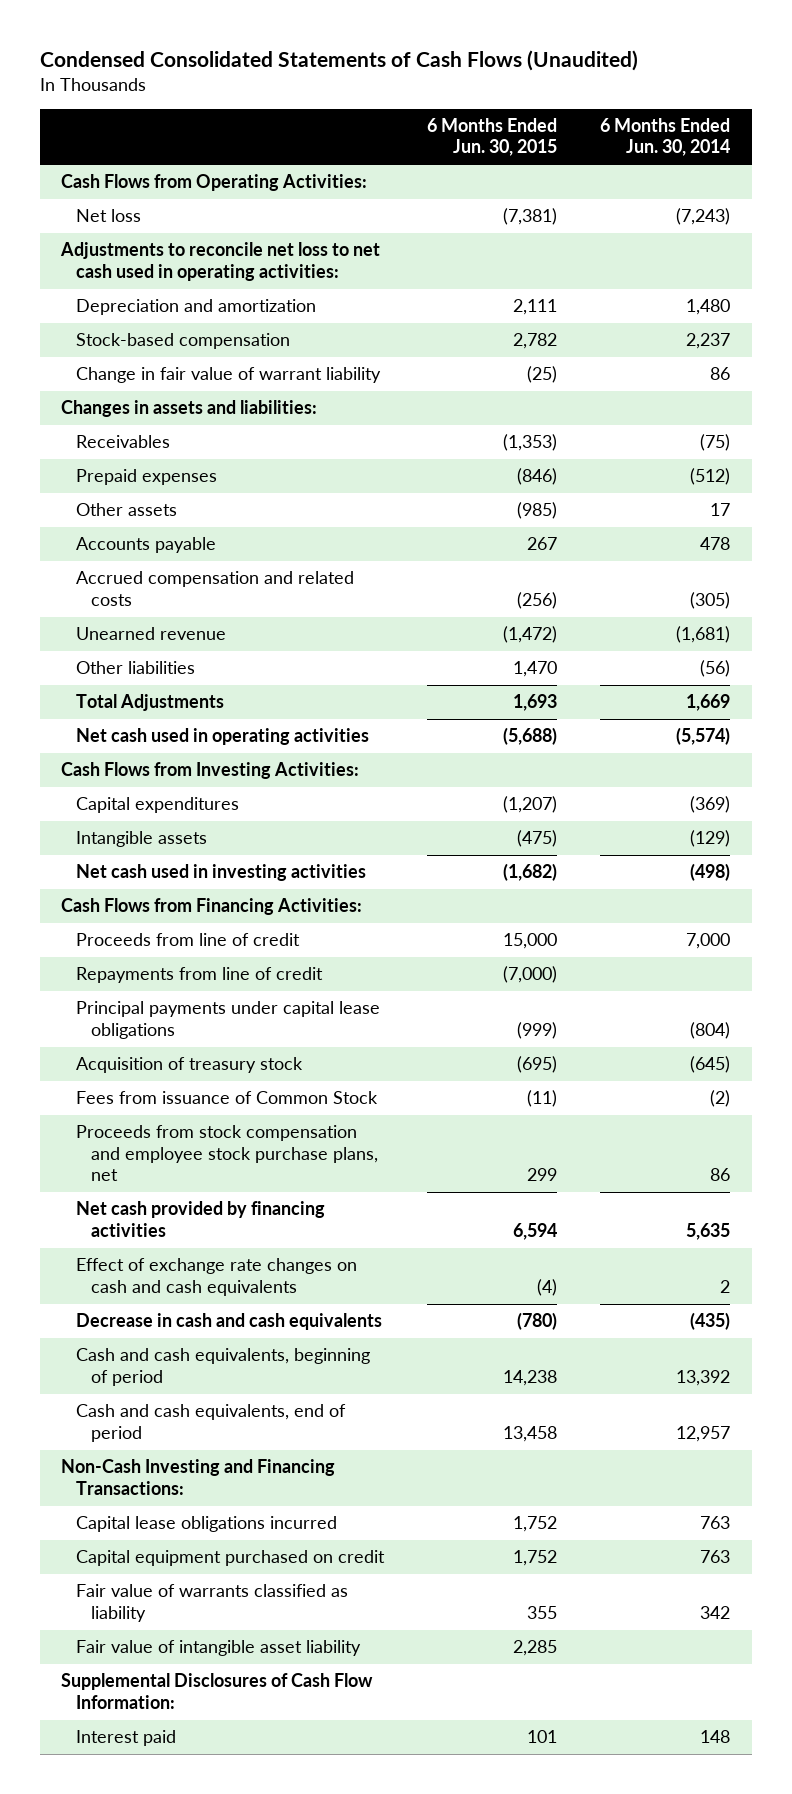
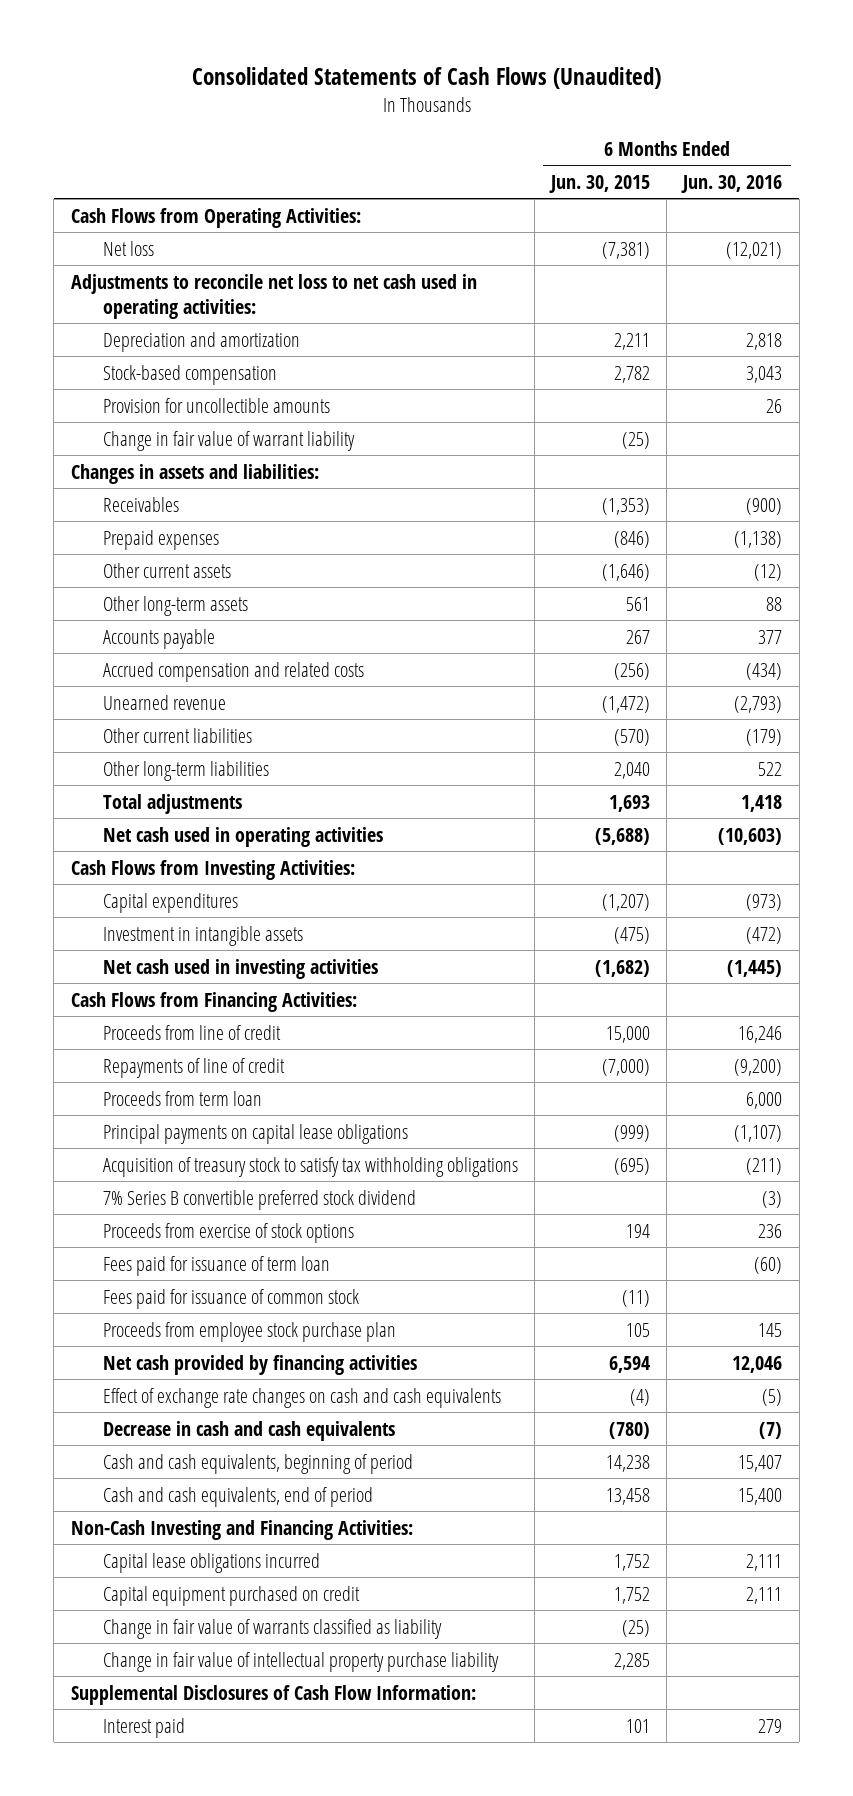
- Condensed Consolidated Statements of Cash Flows (Unaudited)
+ Consolidated Statements of Cash Flows (Unaudited)
- | 6 Months Ended Jun. 30, 2015 | 6 Months Ended Jun. 30, 2014
+ | 6 Months Ended Jun. 30, 2015 | 6 Months Ended Jun. 30, 2016
- Depreciation and amortization | 2,111 | 1,480
+ Depreciation and amortization | 2,211 | 2,818
+ Provision for uncollectible amounts | | 26
- Other assets | (985) | 17
+ Other current assets | (1,646) | (12)
+ Other long-term assets | 561 | 88
- Other liabilities | 1,470 | (56)
- Total Adjustments | 1,693 | 1,669
+ Other current liabilities | (570) | (179)
+ Other long-term liabilities | 2,040 | 522
+ Total adjustments | 1,693 | 1,418
- Intangible assets | (475) | (129)
+ Investment in intangible assets | (475) | (472)
- Repayments from line of credit | (7,000) |
- Principal payments under capital lease obligations | (999) | (804)
- Acquisition of treasury stock | (695) | (645)
- Fees from issuance of Common Stock | (11) | (2)
- Proceeds from stock compensation and employee stock purchase plans, net | 299 | 86
+ Repayments of line of credit | (7,000) | (9,200)
+ Proceeds from term loan | | 6,000
+ Principal payments on capital lease obligations | (999) | (1,107)
+ Acquisition of treasury stock to satisfy tax withholding obligations | (695) | (211)
+ 7% Series B convertible preferred stock dividend | | (3)
+ Proceeds from exercise of stock options | 194 | 236
+ Fees paid for issuance of term loan | | (60)
+ Fees paid for issuance of common stock | (11) |
+ Proceeds from employee stock purchase plan | 105 | 145
- Non-Cash Investing and Financing Transactions:
+ Non-Cash Investing and Financing Activities:
- Fair value of warrants classified as liability | 355 | 342
- Fair value of intangible asset liability | 2,285 |
+ Change in fair value of warrants classified as liability | (25) |
+ Change in fair value of intellectual property purchase liability | 2,285 |

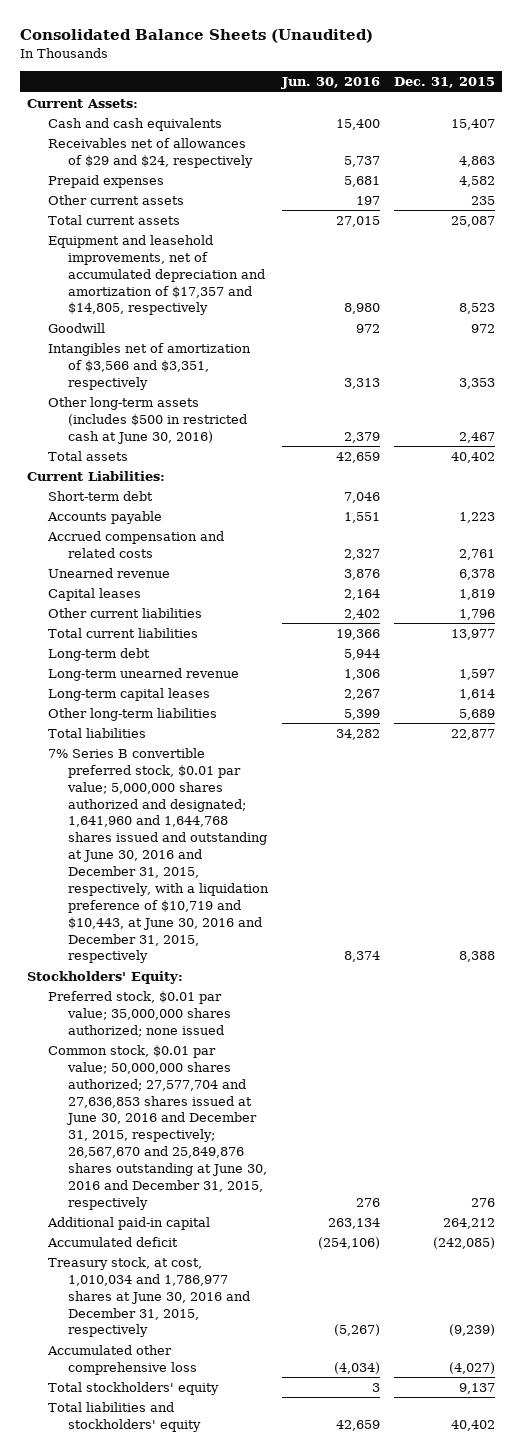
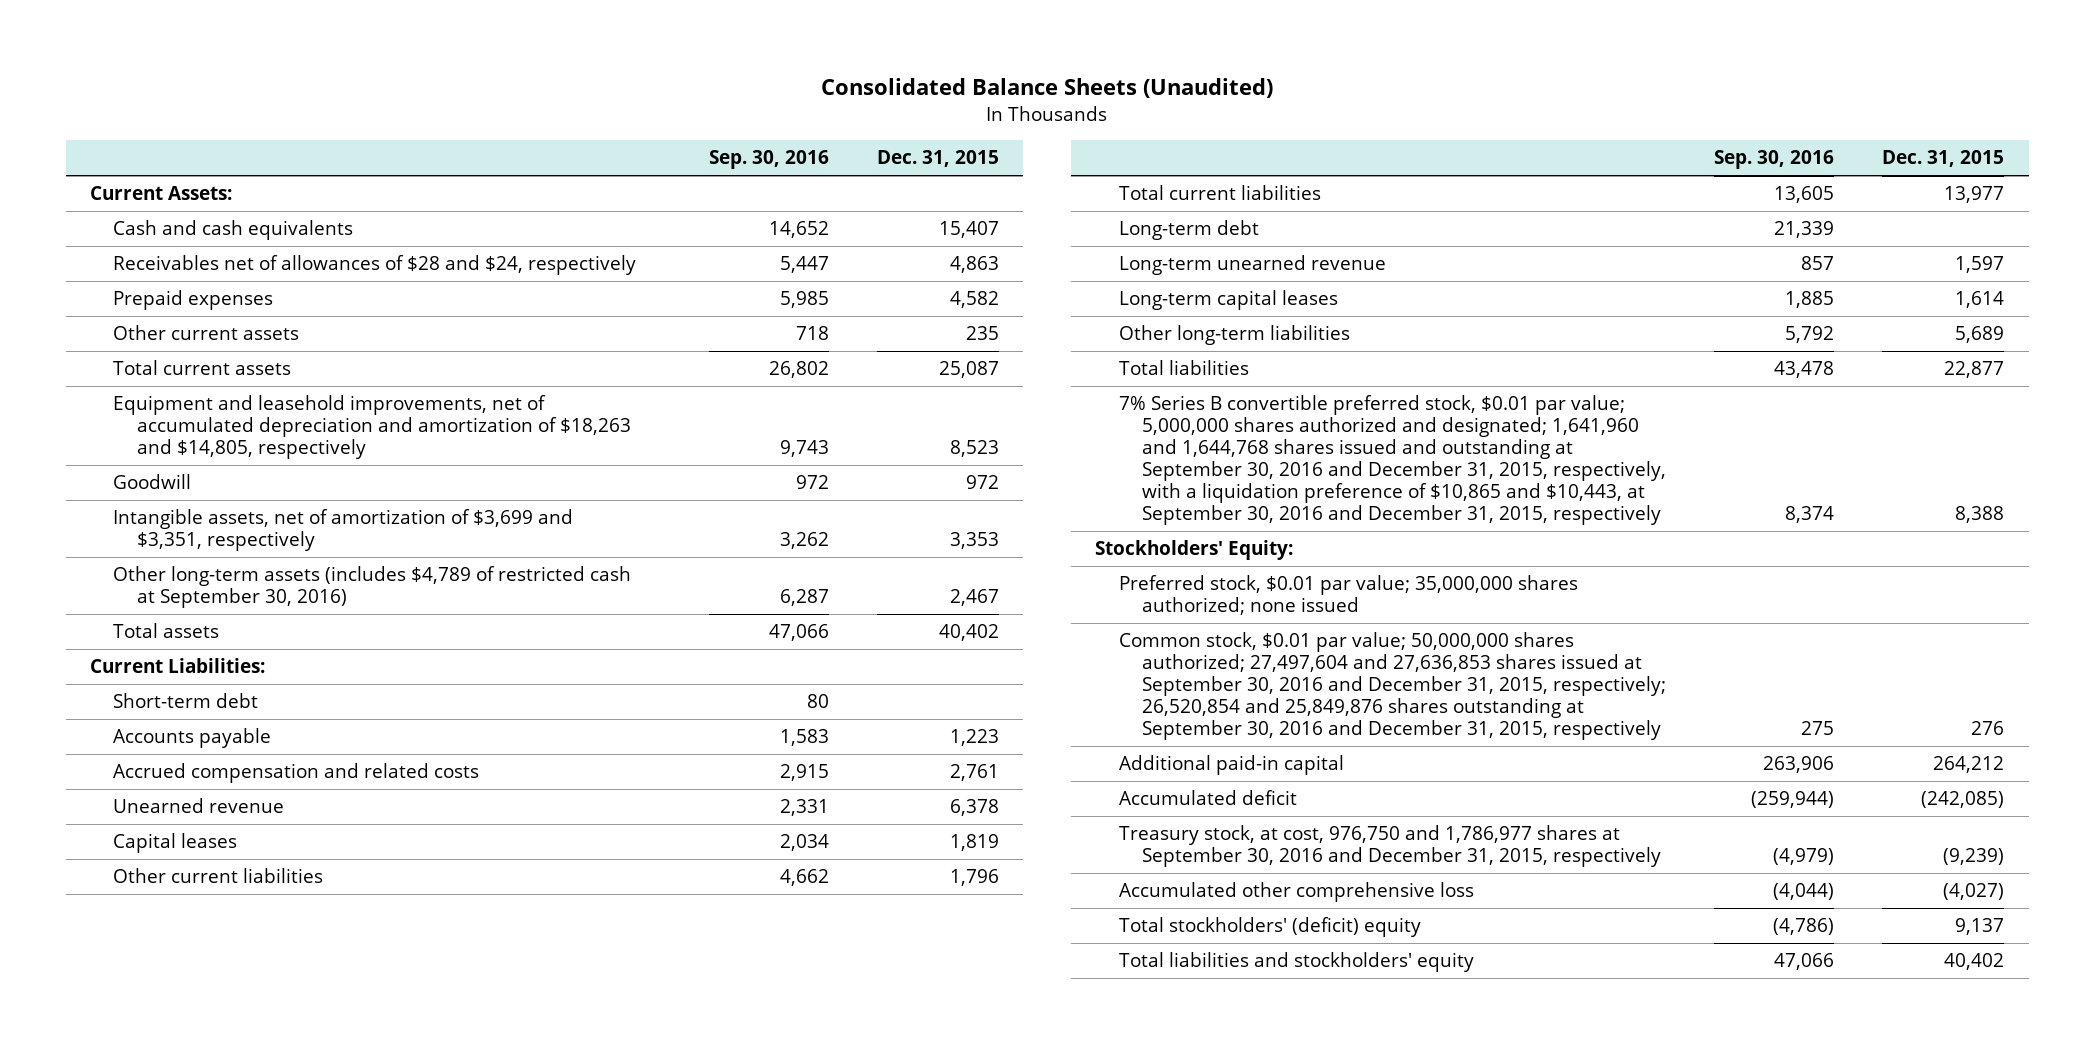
- | Jun. 30, 2016 | Dec. 31, 2015
+ | Sep. 30, 2016 | Dec. 31, 2015
- Receivables net of allowances of $29 and $24, respectively | 5,737 | 4,863
+ Receivables net of allowances of $28 and $24, respectively | 5,447 | 4,863
- Equipment and leasehold improvements, net of accumulated depreciation and amortization of $17,357 and $14,805, respectively | 8,980 | 8,523
+ Equipment and leasehold improvements, net of accumulated depreciation and amortization of $18,263 and $14,805, respectively | 9,743 | 8,523
- Intangibles net of amortization of $3,566 and $3,351, respectively | 3,313 | 3,353
- Other long-term assets (includes $500 in restricted cash at June 30, 2016) | 2,379 | 2,467
+ Intangible assets, net of amortization of $3,699 and $3,351, respectively | 3,262 | 3,353
+ Other long-term assets (includes $4,789 of restricted cash at September 30, 2016) | 6,287 | 2,467
- 7% Series B convertible preferred stock, $0.01 par value; 5,000,000 shares authorized and designated; 1,641,960 and 1,644,768 shares issued and outstanding at June 30, 2016 and December 31, 2015, respectively, with a liquidation preference of $10,719 and $10,443, at June 30, 2016 and December 31, 2015, respectively | 8,374 | 8,388
+ 7% Series B convertible preferred stock, $0.01 par value; 5,000,000 shares authorized and designated; 1,641,960 and 1,644,768 shares issued and outstanding at September 30, 2016 and December 31, 2015, respectively, with a liquidation preference of $10,865 and $10,443, at September 30, 2016 and December 31, 2015, respectively | 8,374 | 8,388
- Common stock, $0.01 par value; 50,000,000 shares authorized; 27,577,704 and 27,636,853 shares issued at June 30, 2016 and December 31, 2015, respectively; 26,567,670 and 25,849,876 shares outstanding at June 30, 2016 and December 31, 2015, respectively | 276 | 276
+ Common stock, $0.01 par value; 50,000,000 shares authorized; 27,497,604 and 27,636,853 shares issued at September 30, 2016 and December 31, 2015, respectively; 26,520,854 and 25,849,876 shares outstanding at September 30, 2016 and December 31, 2015, respectively | 275 | 276
- Treasury stock, at cost, 1,010,034 and 1,786,977 shares at June 30, 2016 and December 31, 2015, respectively | (5,267) | (9,239)
+ Treasury stock, at cost, 976,750 and 1,786,977 shares at September 30, 2016 and December 31, 2015, respectively | (4,979) | (9,239)
- Total stockholders' equity | 3 | 9,137
+ Total stockholders' (deficit) equity | (4,786) | 9,137

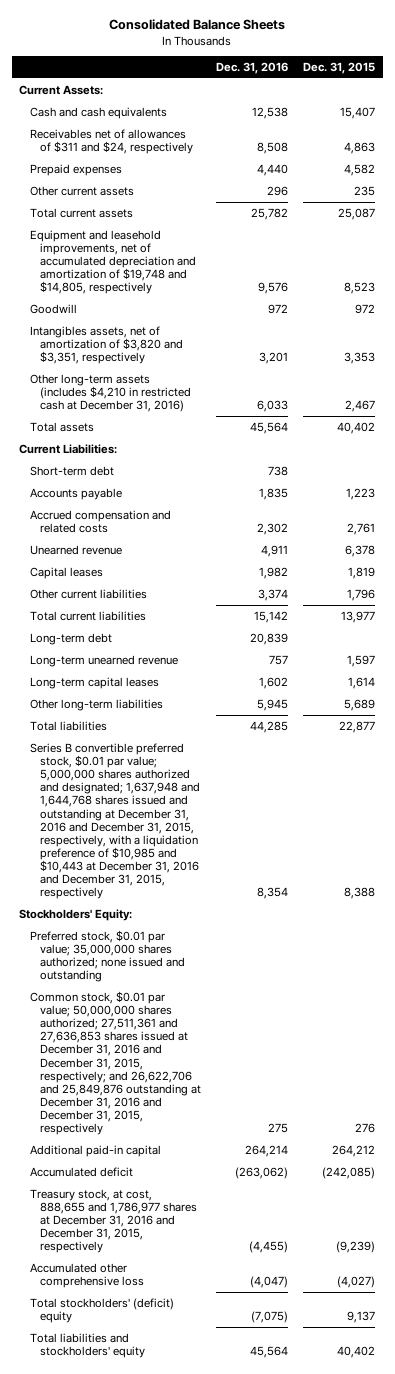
- Consolidated Balance Sheets (Unaudited)
+ Consolidated Balance Sheets
- | Sep. 30, 2016 | Dec. 31, 2015
+ | Dec. 31, 2016 | Dec. 31, 2015
- Receivables net of allowances of $28 and $24, respectively | 5,447 | 4,863
+ Receivables net of allowances of $311 and $24, respectively | 8,508 | 4,863
- Equipment and leasehold improvements, net of accumulated depreciation and amortization of $18,263 and $14,805, respectively | 9,743 | 8,523
+ Equipment and leasehold improvements, net of accumulated depreciation and amortization of $19,748 and $14,805, respectively | 9,576 | 8,523
- Intangible assets, net of amortization of $3,699 and $3,351, respectively | 3,262 | 3,353
- Other long-term assets (includes $4,789 of restricted cash at September 30, 2016) | 6,287 | 2,467
+ Intangibles assets, net of amortization of $3,820 and $3,351, respectively | 3,201 | 3,353
+ Other long-term assets (includes $4,210 in restricted cash at December 31, 2016) | 6,033 | 2,467
- 7% Series B convertible preferred stock, $0.01 par value; 5,000,000 shares authorized and designated; 1,641,960 and 1,644,768 shares issued and outstanding at September 30, 2016 and December 31, 2015, respectively, with a liquidation preference of $10,865 and $10,443, at September 30, 2016 and December 31, 2015, respectively | 8,374 | 8,388
+ Series B convertible preferred stock, $0.01 par value; 5,000,000 shares authorized and designated; 1,637,948 and 1,644,768 shares issued and outstanding at December 31, 2016 and December 31, 2015, respectively, with a liquidation preference of $10,985 and $10,443 at December 31, 2016 and December 31, 2015, respectively | 8,354 | 8,388
- Preferred stock, $0.01 par value; 35,000,000 shares authorized; none issued
- Common stock, $0.01 par value; 50,000,000 shares authorized; 27,497,604 and 27,636,853 shares issued at September 30, 2016 and December 31, 2015, respectively; 26,520,854 and 25,849,876 shares outstanding at September 30, 2016 and December 31, 2015, respectively | 275 | 276
+ Preferred stock, $0.01 par value; 35,000,000 shares authorized; none issued and outstanding
+ Common stock, $0.01 par value; 50,000,000 shares authorized; 27,511,361 and 27,636,853 shares issued at December 31, 2016 and December 31, 2015, respectively; and 26,622,706 and 25,849,876 outstanding at December 31, 2016 and December 31, 2015, respectively | 275 | 276
- Treasury stock, at cost, 976,750 and 1,786,977 shares at September 30, 2016 and December 31, 2015, respectively | (4,979) | (9,239)
+ Treasury stock, at cost, 888,655 and 1,786,977 shares at December 31, 2016 and December 31, 2015, respectively | (4,455) | (9,239)

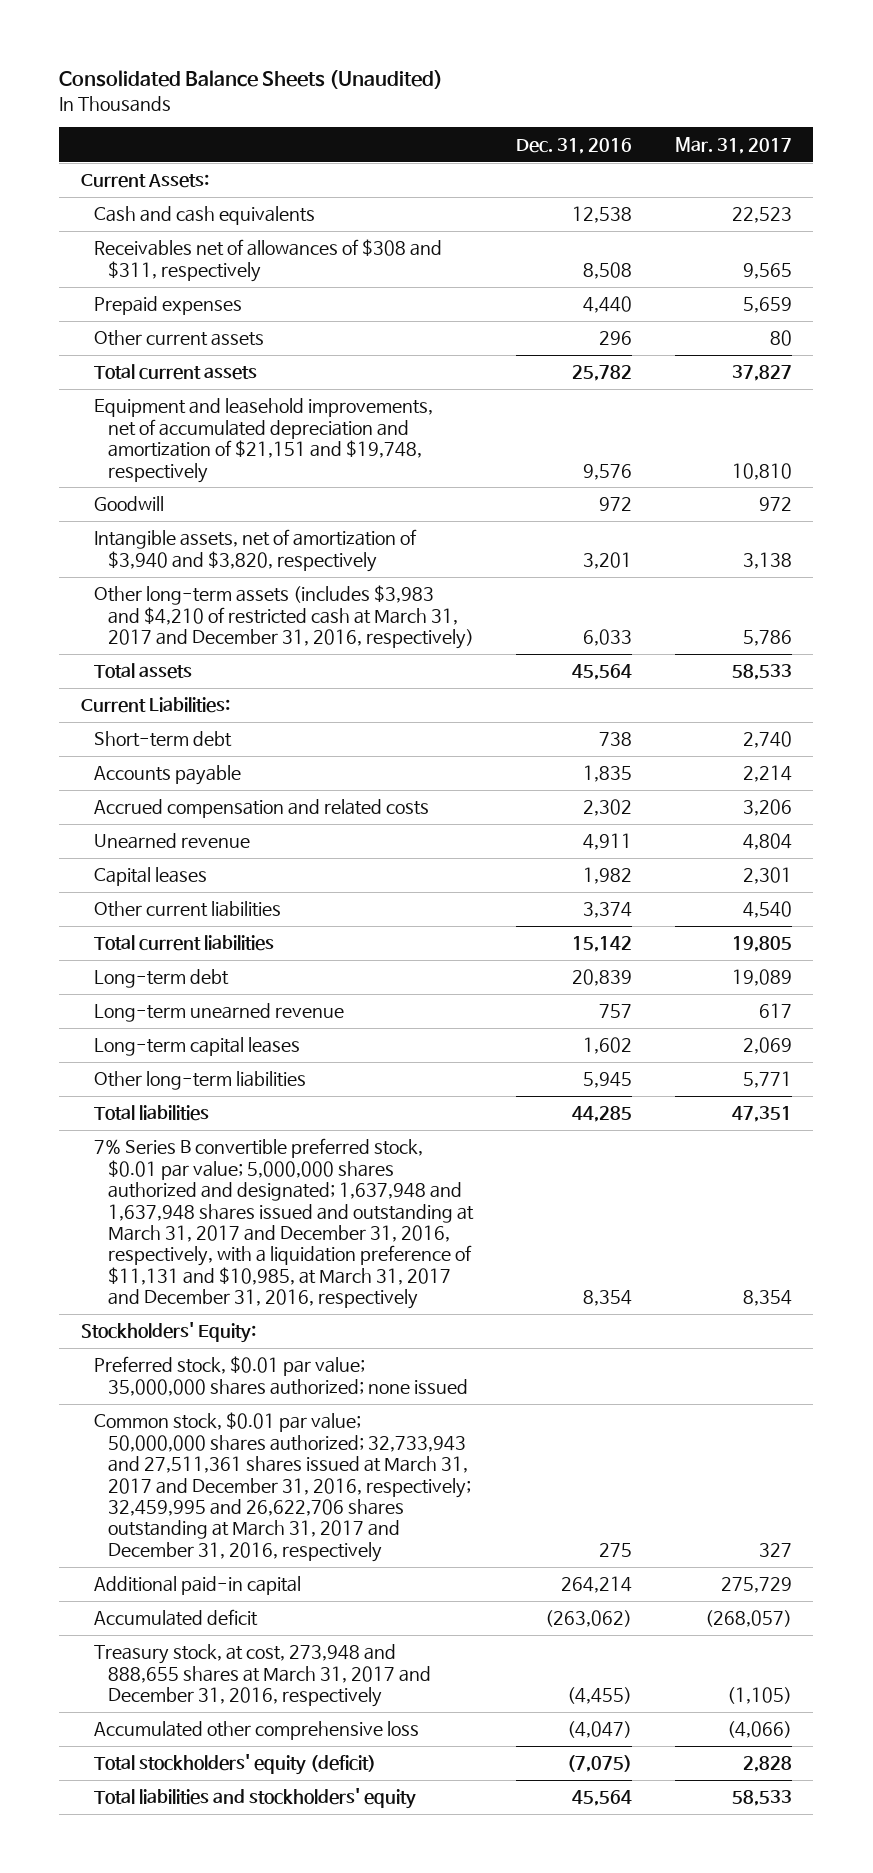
- Consolidated Balance Sheets
+ Consolidated Balance Sheets (Unaudited)
- | Dec. 31, 2016 | Dec. 31, 2015
+ | Dec. 31, 2016 | Mar. 31, 2017
- Receivables net of allowances of $311 and $24, respectively | 8,508 | 4,863
+ Receivables net of allowances of $308 and $311, respectively | 8,508 | 9,565
- Equipment and leasehold improvements, net of accumulated depreciation and amortization of $19,748 and $14,805, respectively | 9,576 | 8,523
+ Equipment and leasehold improvements, net of accumulated depreciation and amortization of $21,151 and $19,748, respectively | 9,576 | 10,810
- Intangibles assets, net of amortization of $3,820 and $3,351, respectively | 3,201 | 3,353
- Other long-term assets (includes $4,210 in restricted cash at December 31, 2016) | 6,033 | 2,467
+ Intangible assets, net of amortization of $3,940 and $3,820, respectively | 3,201 | 3,138
+ Other long-term assets (includes $3,983 and $4,210 of restricted cash at March 31, 2017 and December 31, 2016, respectively) | 6,033 | 5,786
- Series B convertible preferred stock, $0.01 par value; 5,000,000 shares authorized and designated; 1,637,948 and 1,644,768 shares issued and outstanding at December 31, 2016 and December 31, 2015, respectively, with a liquidation preference of $10,985 and $10,443 at December 31, 2016 and December 31, 2015, respectively | 8,354 | 8,388
+ 7% Series B convertible preferred stock, $0.01 par value; 5,000,000 shares authorized and designated; 1,637,948 and 1,637,948 shares issued and outstanding at March 31, 2017 and December 31, 2016, respectively, with a liquidation preference of $11,131 and $10,985, at March 31, 2017 and December 31, 2016, respectively | 8,354 | 8,354
- Preferred stock, $0.01 par value; 35,000,000 shares authorized; none issued and outstanding
- Common stock, $0.01 par value; 50,000,000 shares authorized; 27,511,361 and 27,636,853 shares issued at December 31, 2016 and December 31, 2015, respectively; and 26,622,706 and 25,849,876 outstanding at December 31, 2016 and December 31, 2015, respectively | 275 | 276
+ Preferred stock, $0.01 par value; 35,000,000 shares authorized; none issued
+ Common stock, $0.01 par value; 50,000,000 shares authorized; 32,733,943 and 27,511,361 shares issued at March 31, 2017 and December 31, 2016, respectively; 32,459,995 and 26,622,706 shares outstanding at March 31, 2017 and December 31, 2016, respectively | 275 | 327
- Treasury stock, at cost, 888,655 and 1,786,977 shares at December 31, 2016 and December 31, 2015, respectively | (4,455) | (9,239)
+ Treasury stock, at cost, 273,948 and 888,655 shares at March 31, 2017 and December 31, 2016, respectively | (4,455) | (1,105)
- Total stockholders' (deficit) equity | (7,075) | 9,137
+ Total stockholders' equity (deficit) | (7,075) | 2,828

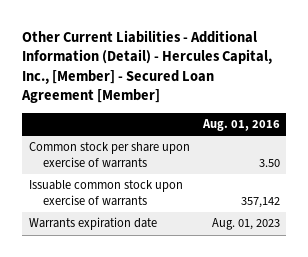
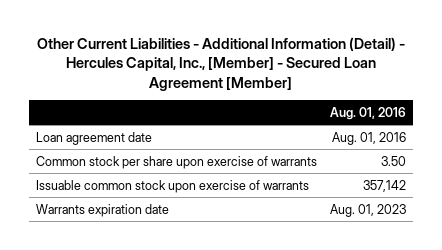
+ Loan agreement date | Aug. 01, 2016

